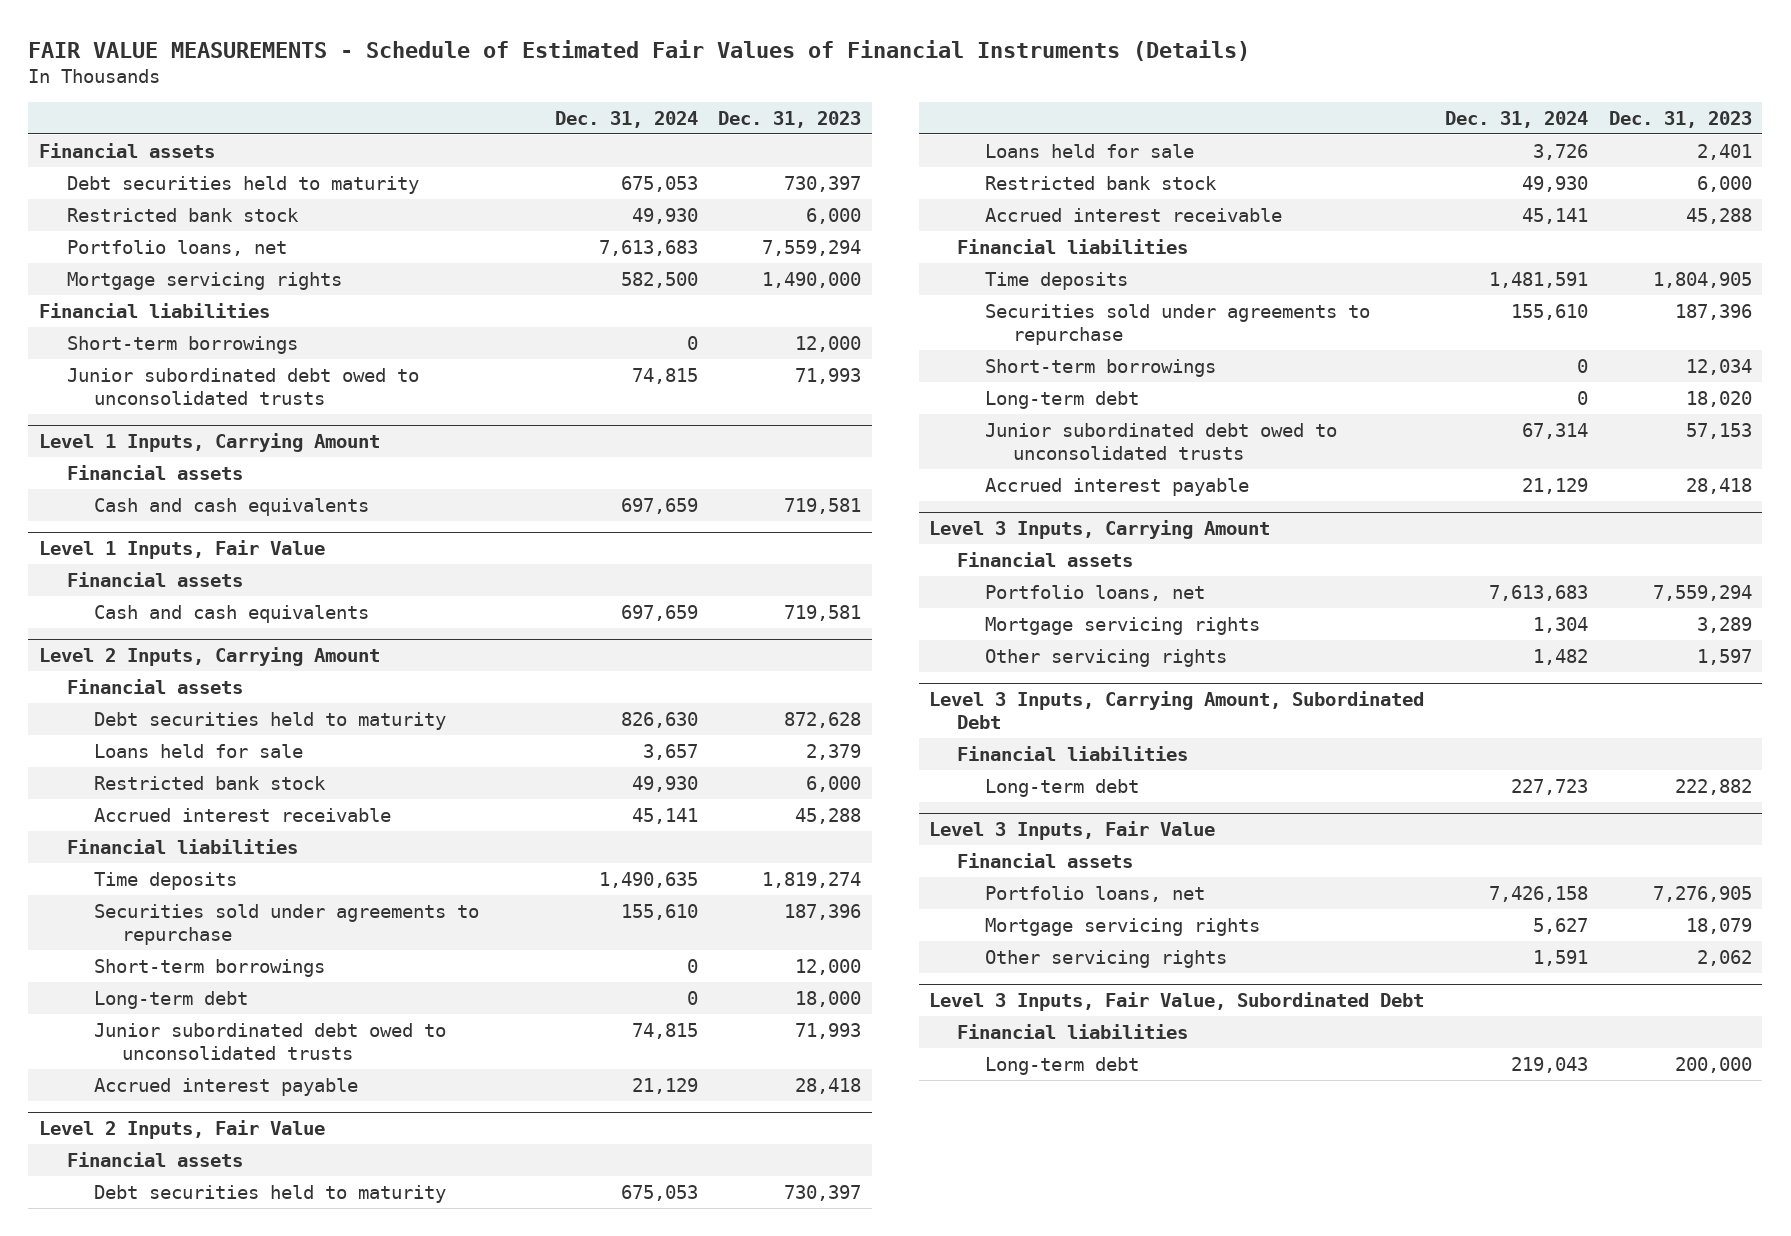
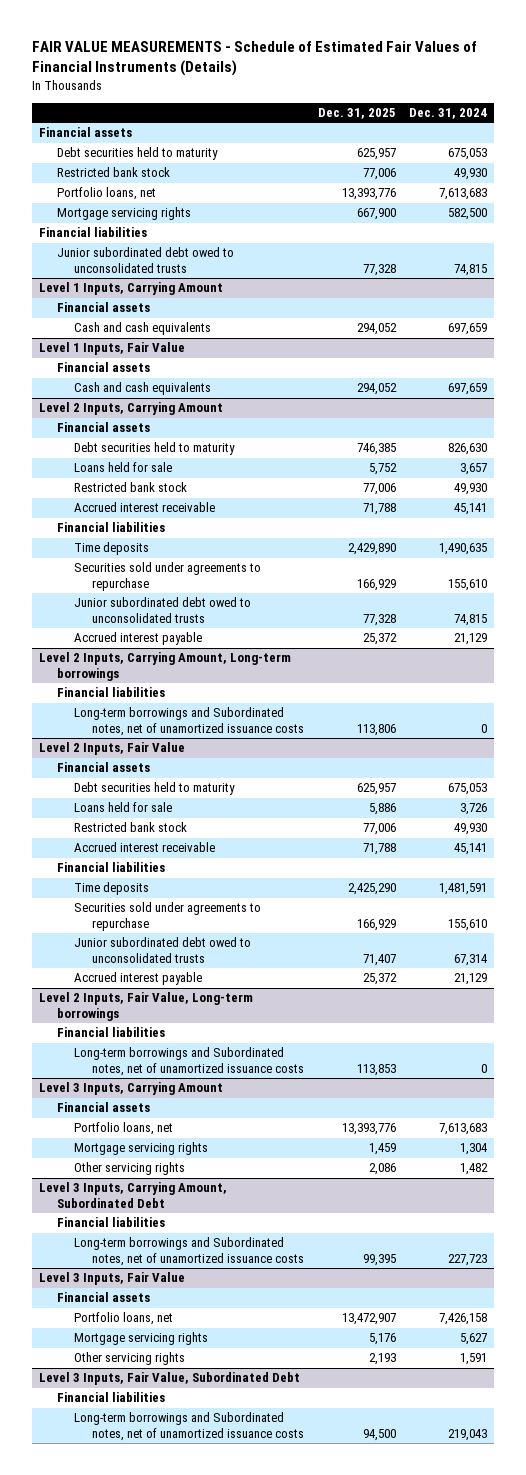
- | Dec. 31, 2024 | Dec. 31, 2023
+ | Dec. 31, 2025 | Dec. 31, 2024
- Short-term borrowings | 0 | 12,000
@ Level 2 Inputs, Carrying Amount
- Short-term borrowings | 0 | 12,000
- Long-term debt | 0 | 18,000
+ Level 2 Inputs, Carrying Amount, Long-term borrowings
+ Financial liabilities
+ Long-term borrowings and Subordinated notes, net of unamortized issuance costs | 113,806 | 0
@ Level 2 Inputs, Fair Value
- Short-term borrowings | 0 | 12,034
- Long-term debt | 0 | 18,020
+ Level 2 Inputs, Fair Value, Long-term borrowings
+ Financial liabilities
+ Long-term borrowings and Subordinated notes, net of unamortized issuance costs | 113,853 | 0
@ Level 3 Inputs, Carrying Amount, Subordinated Debt
- Long-term debt | 227,723 | 222,882
+ Long-term borrowings and Subordinated notes, net of unamortized issuance costs | 99,395 | 227,723
@ Level 3 Inputs, Fair Value, Subordinated Debt
- Long-term debt | 219,043 | 200,000
+ Long-term borrowings and Subordinated notes, net of unamortized issuance costs | 94,500 | 219,043

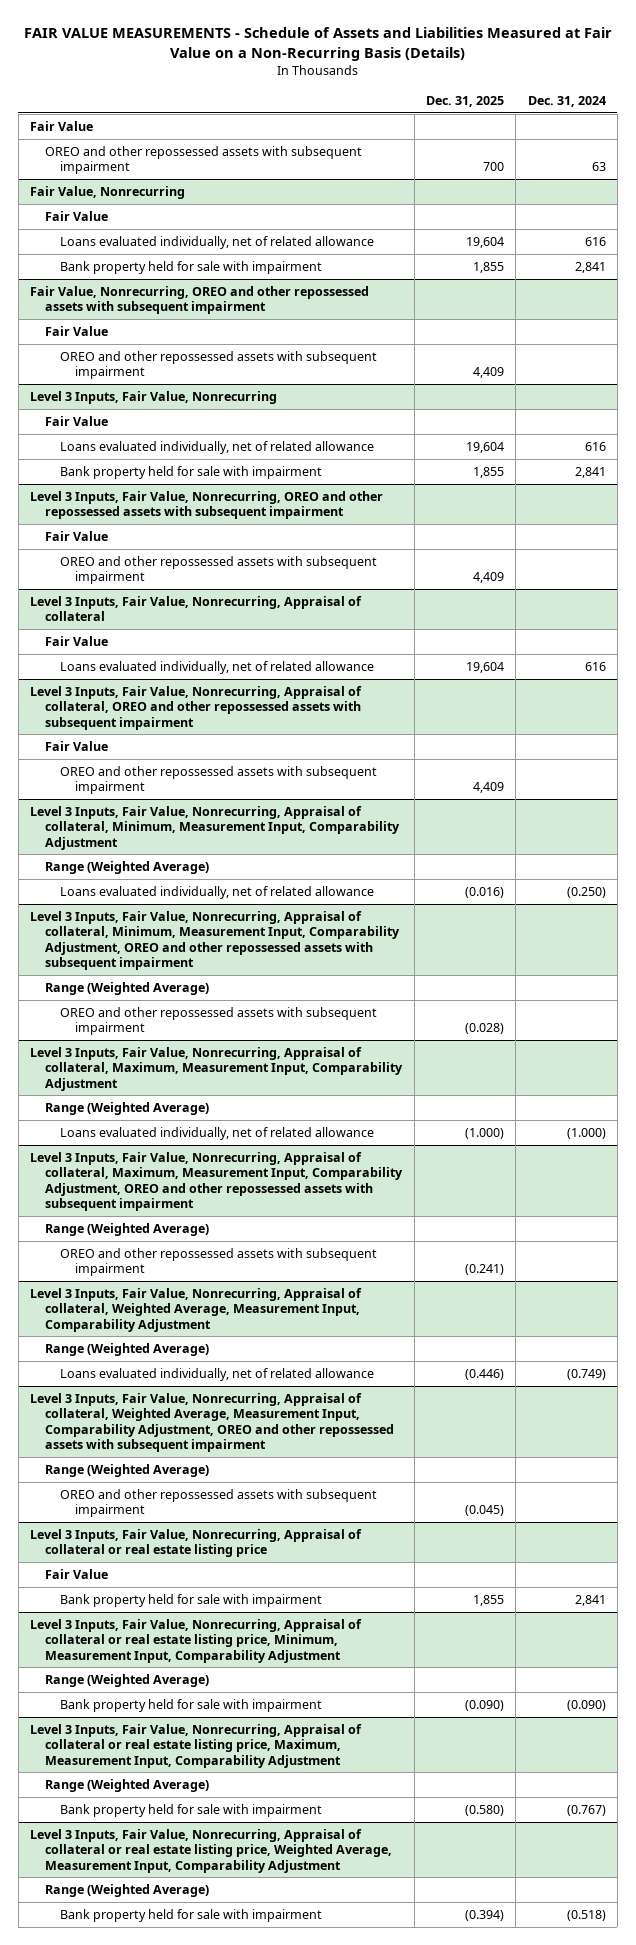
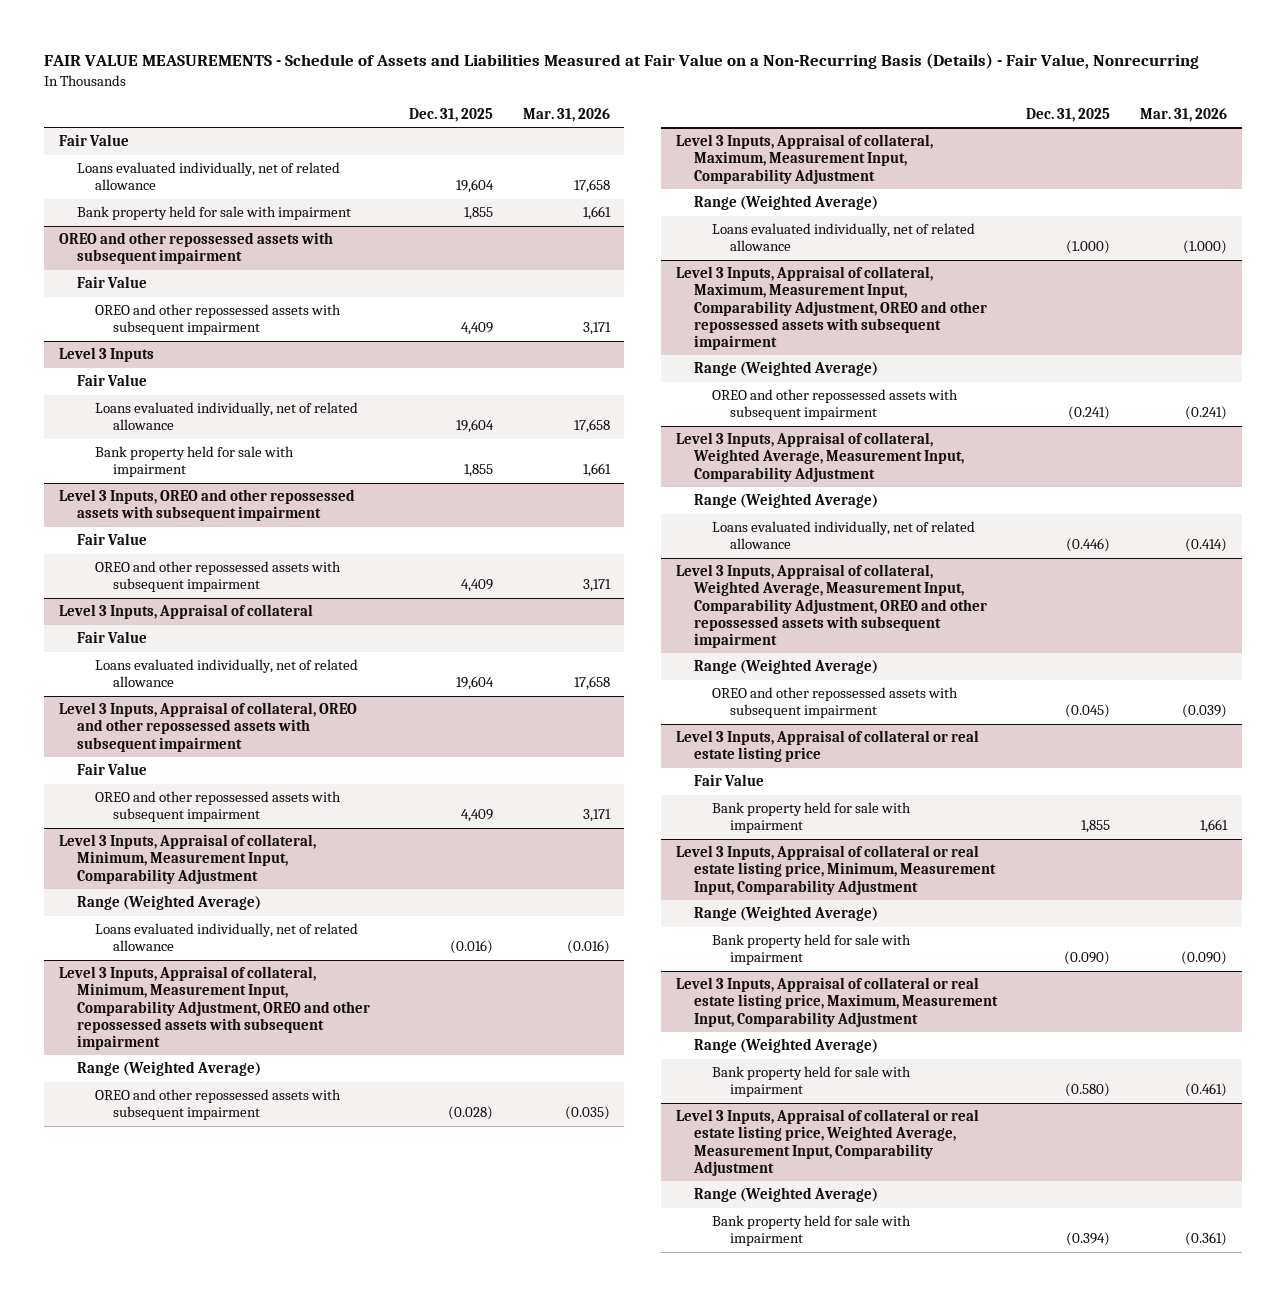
- FAIR VALUE MEASUREMENTS - Schedule of Assets and Liabilities Measured at Fair Value on a Non-Recurring Basis (Details)
+ FAIR VALUE MEASUREMENTS - Schedule of Assets and Liabilities Measured at Fair Value on a Non-Recurring Basis (Details) - Fair Value, Nonrecurring
- | Dec. 31, 2025 | Dec. 31, 2024
+ | Dec. 31, 2025 | Mar. 31, 2026
- OREO and other repossessed assets with subsequent impairment | 700 | 63
- Fair Value, Nonrecurring
- Fair Value
- Fair Value, Nonrecurring, OREO and other repossessed assets with subsequent impairment
+ OREO and other repossessed assets with subsequent impairment
- Level 3 Inputs, Fair Value, Nonrecurring
+ Level 3 Inputs
- Level 3 Inputs, Fair Value, Nonrecurring, OREO and other repossessed assets with subsequent impairment
+ Level 3 Inputs, OREO and other repossessed assets with subsequent impairment
- Level 3 Inputs, Fair Value, Nonrecurring, Appraisal of collateral
+ Level 3 Inputs, Appraisal of collateral
- Level 3 Inputs, Fair Value, Nonrecurring, Appraisal of collateral, OREO and other repossessed assets with subsequent impairment
+ Level 3 Inputs, Appraisal of collateral, OREO and other repossessed assets with subsequent impairment
- Level 3 Inputs, Fair Value, Nonrecurring, Appraisal of collateral, Minimum, Measurement Input, Comparability Adjustment
+ Level 3 Inputs, Appraisal of collateral, Minimum, Measurement Input, Comparability Adjustment
- Level 3 Inputs, Fair Value, Nonrecurring, Appraisal of collateral, Minimum, Measurement Input, Comparability Adjustment, OREO and other repossessed assets with subsequent impairment
+ Level 3 Inputs, Appraisal of collateral, Minimum, Measurement Input, Comparability Adjustment, OREO and other repossessed assets with subsequent impairment
- Level 3 Inputs, Fair Value, Nonrecurring, Appraisal of collateral, Maximum, Measurement Input, Comparability Adjustment
+ Level 3 Inputs, Appraisal of collateral, Maximum, Measurement Input, Comparability Adjustment
- Level 3 Inputs, Fair Value, Nonrecurring, Appraisal of collateral, Maximum, Measurement Input, Comparability Adjustment, OREO and other repossessed assets with subsequent impairment
+ Level 3 Inputs, Appraisal of collateral, Maximum, Measurement Input, Comparability Adjustment, OREO and other repossessed assets with subsequent impairment
- Level 3 Inputs, Fair Value, Nonrecurring, Appraisal of collateral, Weighted Average, Measurement Input, Comparability Adjustment
+ Level 3 Inputs, Appraisal of collateral, Weighted Average, Measurement Input, Comparability Adjustment
- Level 3 Inputs, Fair Value, Nonrecurring, Appraisal of collateral, Weighted Average, Measurement Input, Comparability Adjustment, OREO and other repossessed assets with subsequent impairment
+ Level 3 Inputs, Appraisal of collateral, Weighted Average, Measurement Input, Comparability Adjustment, OREO and other repossessed assets with subsequent impairment
- Level 3 Inputs, Fair Value, Nonrecurring, Appraisal of collateral or real estate listing price
+ Level 3 Inputs, Appraisal of collateral or real estate listing price
- Level 3 Inputs, Fair Value, Nonrecurring, Appraisal of collateral or real estate listing price, Minimum, Measurement Input, Comparability Adjustment
+ Level 3 Inputs, Appraisal of collateral or real estate listing price, Minimum, Measurement Input, Comparability Adjustment
- Level 3 Inputs, Fair Value, Nonrecurring, Appraisal of collateral or real estate listing price, Maximum, Measurement Input, Comparability Adjustment
+ Level 3 Inputs, Appraisal of collateral or real estate listing price, Maximum, Measurement Input, Comparability Adjustment
- Level 3 Inputs, Fair Value, Nonrecurring, Appraisal of collateral or real estate listing price, Weighted Average, Measurement Input, Comparability Adjustment
+ Level 3 Inputs, Appraisal of collateral or real estate listing price, Weighted Average, Measurement Input, Comparability Adjustment

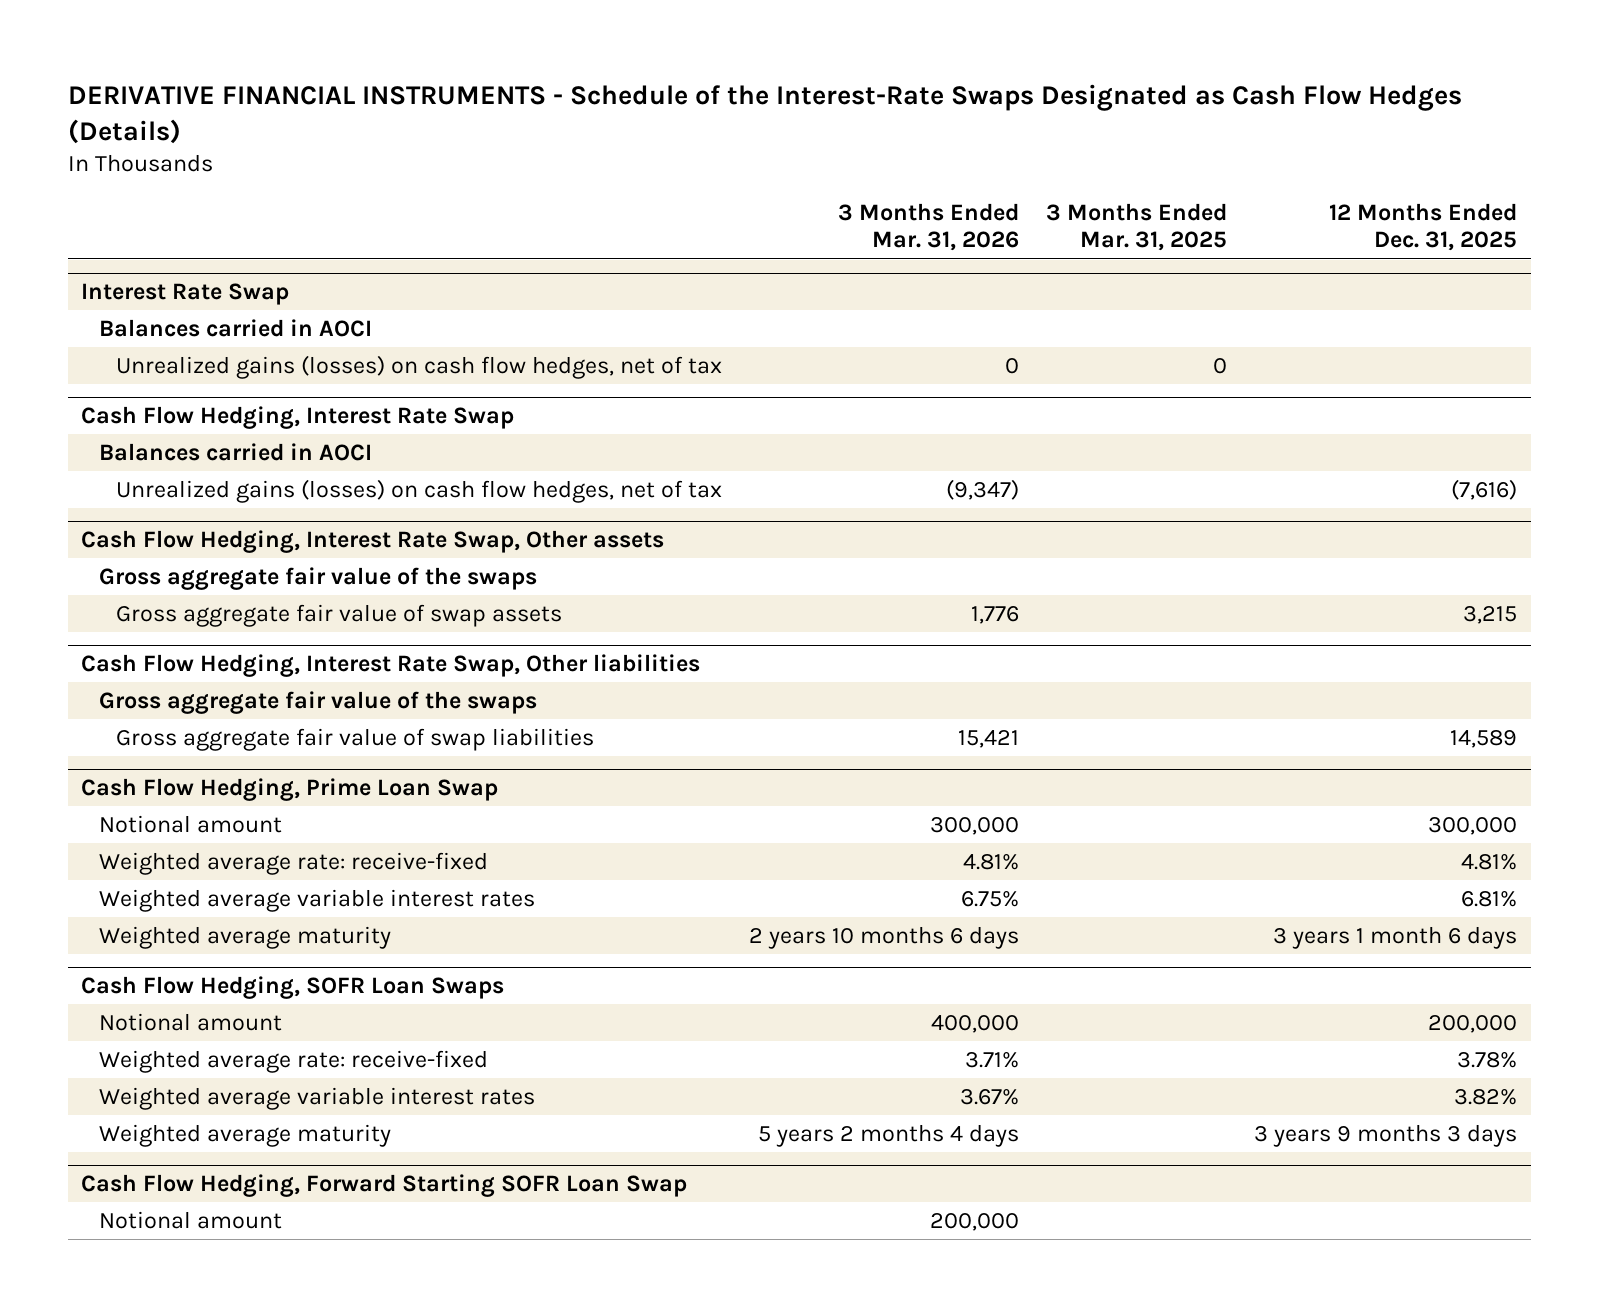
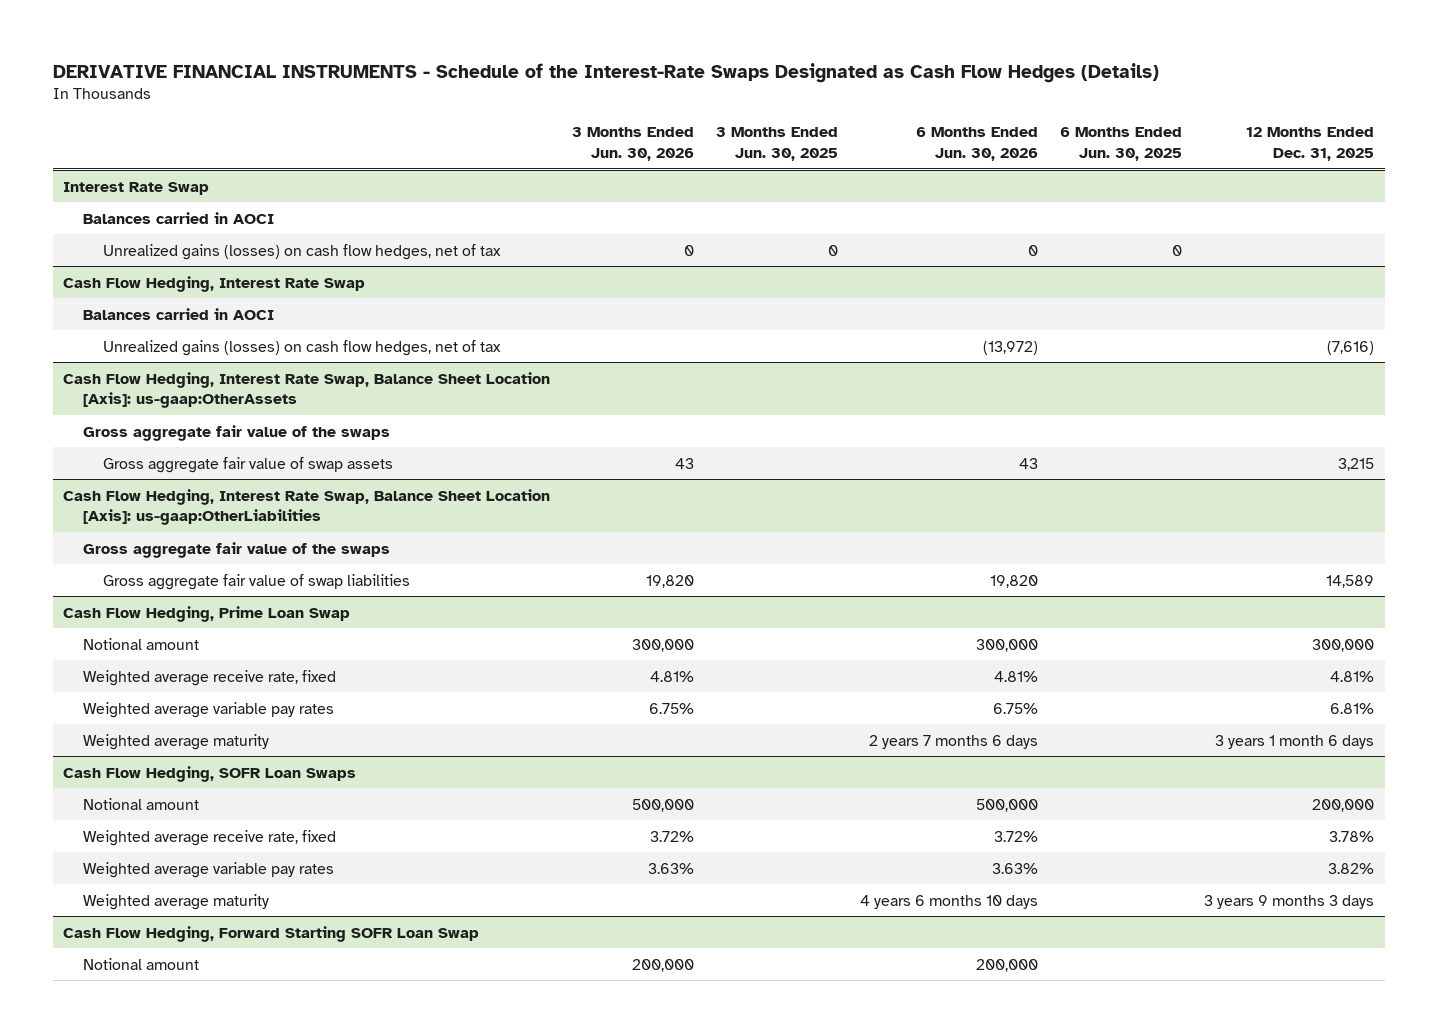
- | 3 Months Ended Mar. 31, 2026 | 3 Months Ended Mar. 31, 2025 | 12 Months Ended Dec. 31, 2025
+ | 3 Months Ended Jun. 30, 2026 | 3 Months Ended Jun. 30, 2025 | 6 Months Ended Jun. 30, 2026 | 6 Months Ended Jun. 30, 2025 | 12 Months Ended Dec. 31, 2025
- Cash Flow Hedging, Interest Rate Swap, Other assets
+ Cash Flow Hedging, Interest Rate Swap, Balance Sheet Location [Axis]: us-gaap:OtherAssets
- Cash Flow Hedging, Interest Rate Swap, Other liabilities
+ Cash Flow Hedging, Interest Rate Swap, Balance Sheet Location [Axis]: us-gaap:OtherLiabilities
@ Cash Flow Hedging, Prime Loan Swap
- Weighted average rate: receive-fixed | 4.81% | | 4.81%
- Weighted average variable interest rates | 6.75% | | 6.81%
+ Weighted average receive rate, fixed | 4.81% | | 4.81% | | 4.81%
+ Weighted average variable pay rates | 6.75% | | 6.75% | | 6.81%
@ Cash Flow Hedging, SOFR Loan Swaps
- Weighted average rate: receive-fixed | 3.71% | | 3.78%
- Weighted average variable interest rates | 3.67% | | 3.82%
+ Weighted average receive rate, fixed | 3.72% | | 3.72% | | 3.78%
+ Weighted average variable pay rates | 3.63% | | 3.63% | | 3.82%

